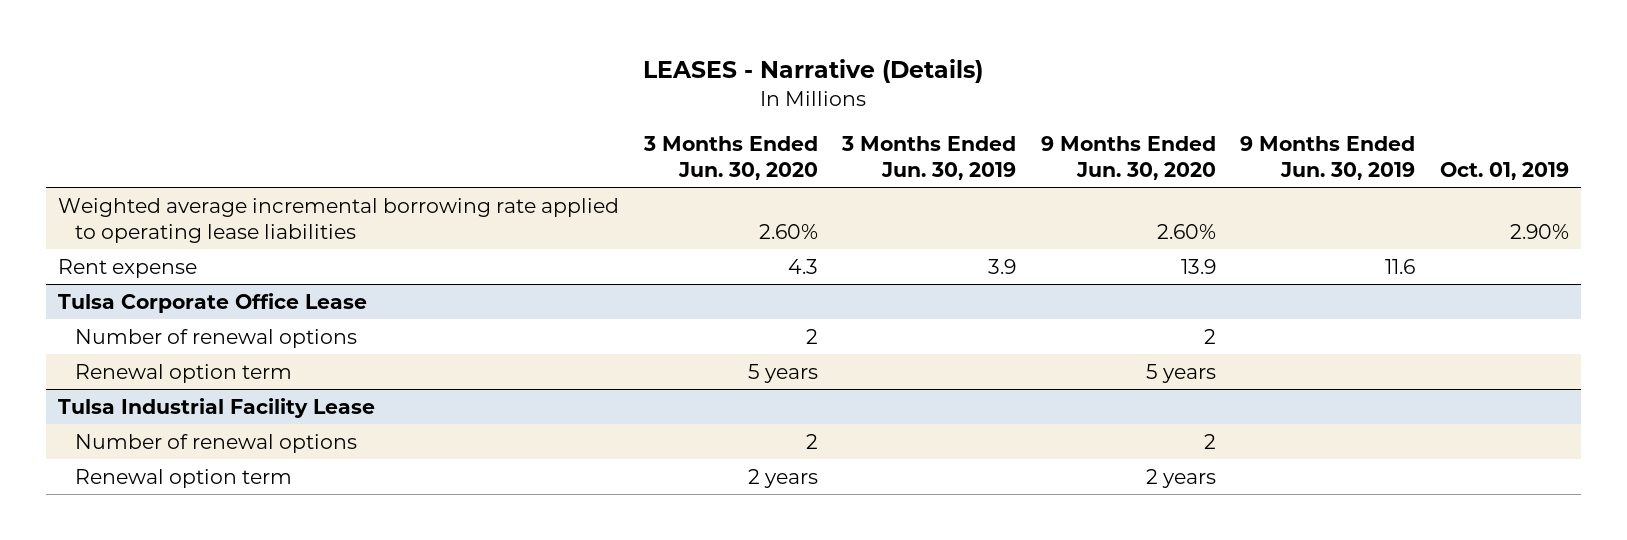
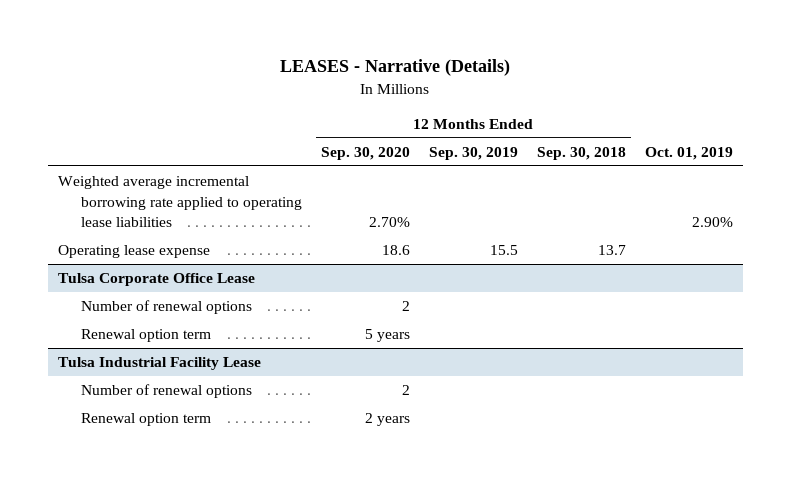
- | 3 Months Ended Jun. 30, 2020 | 3 Months Ended Jun. 30, 2019 | 9 Months Ended Jun. 30, 2020 | 9 Months Ended Jun. 30, 2019 | Oct. 01, 2019
+ | 12 Months Ended Sep. 30, 2020 | 12 Months Ended Sep. 30, 2019 | 12 Months Ended Sep. 30, 2018 | Oct. 01, 2019
- Rent expense | 4.3 | 3.9 | 13.9 | 11.6 |
+ Operating lease expense | 18.6 | 15.5 | 13.7 |

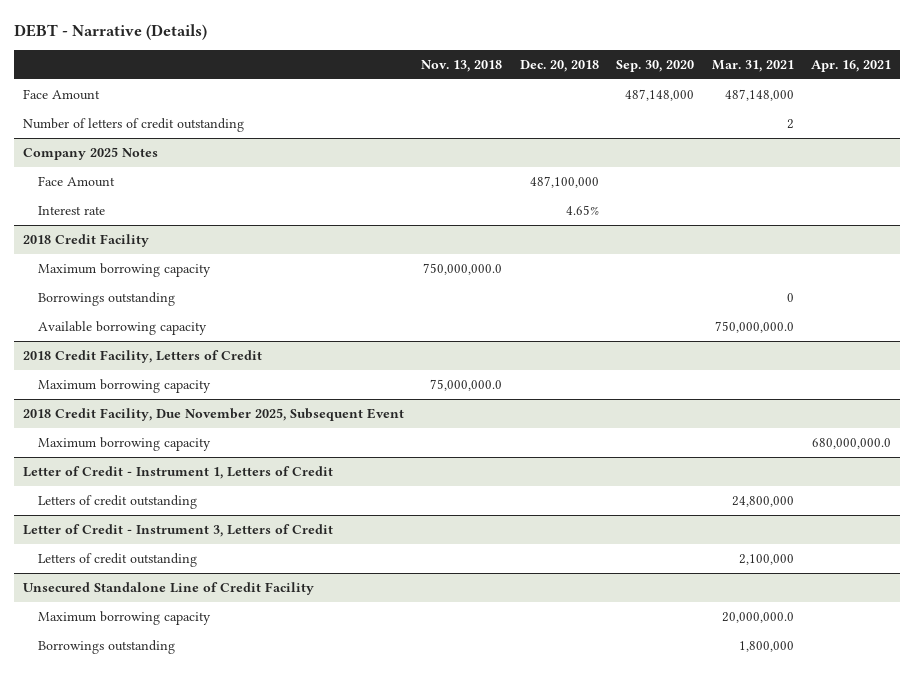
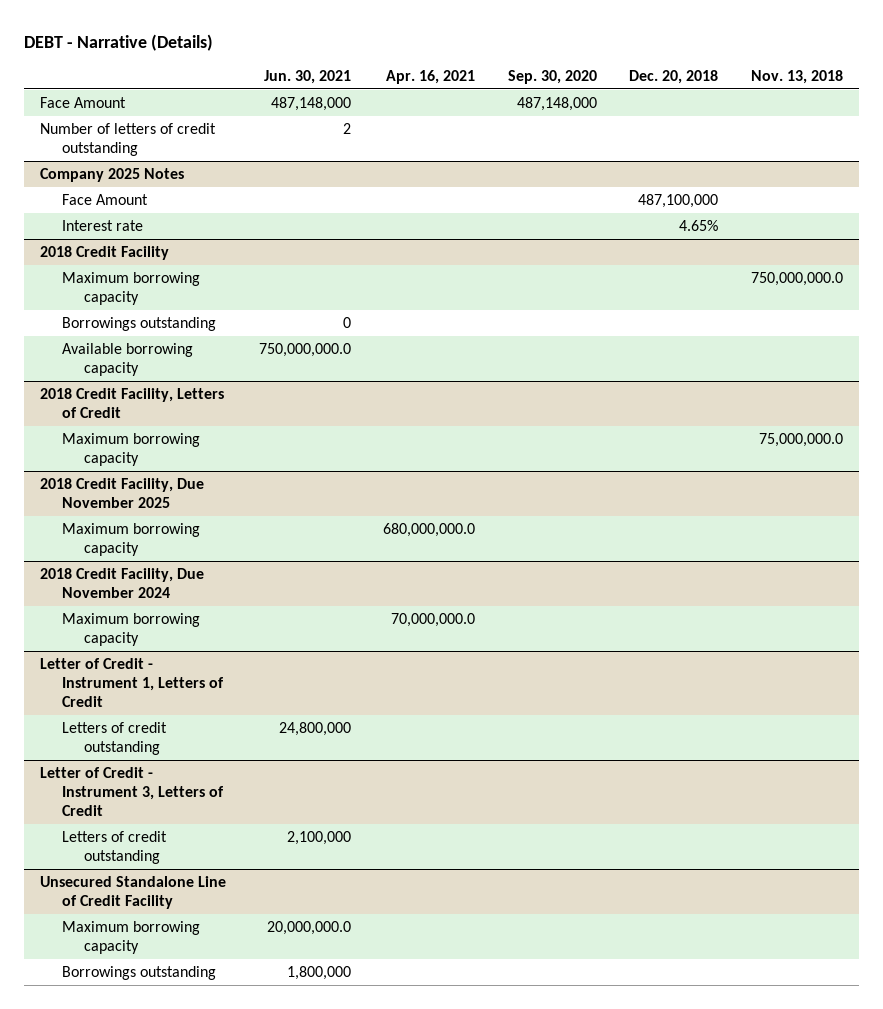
- | Nov. 13, 2018 | Dec. 20, 2018 | Sep. 30, 2020 | Mar. 31, 2021 | Apr. 16, 2021
+ | Jun. 30, 2021 | Apr. 16, 2021 | Sep. 30, 2020 | Dec. 20, 2018 | Nov. 13, 2018
- 2018 Credit Facility, Due November 2025, Subsequent Event
+ 2018 Credit Facility, Due November 2025
+ 2018 Credit Facility, Due November 2024
+ Maximum borrowing capacity | | 70,000,000.0 | | |

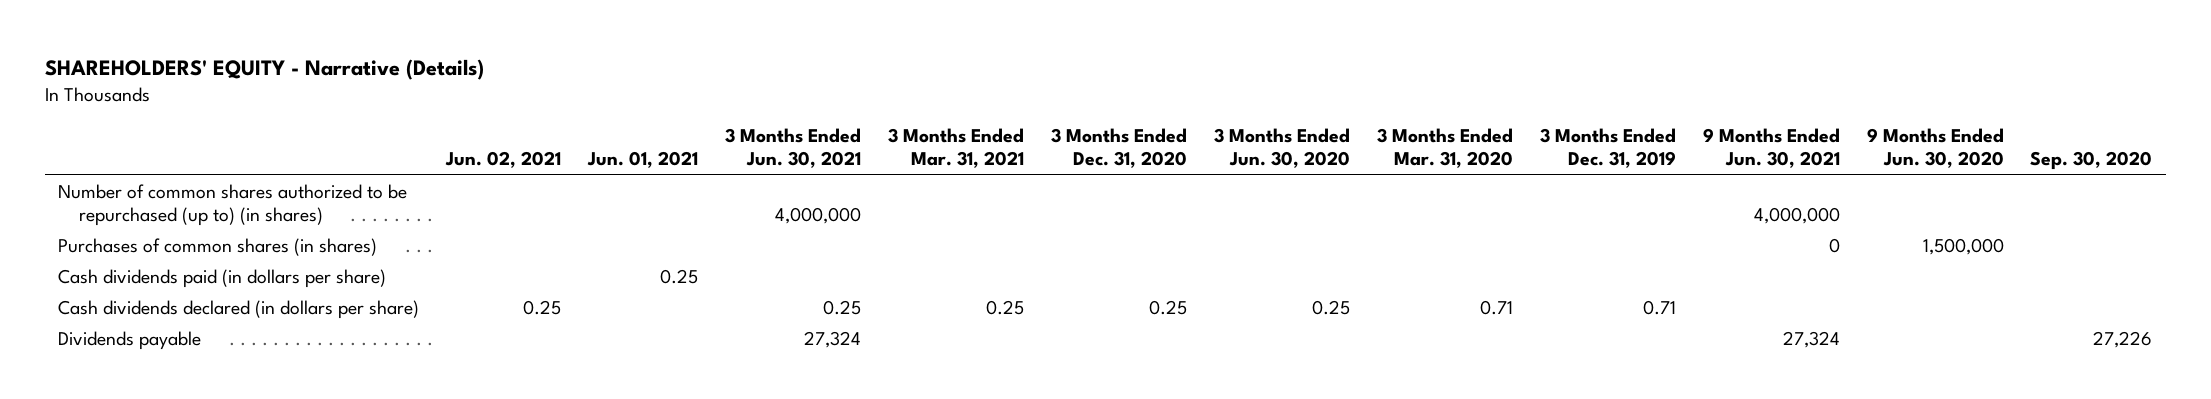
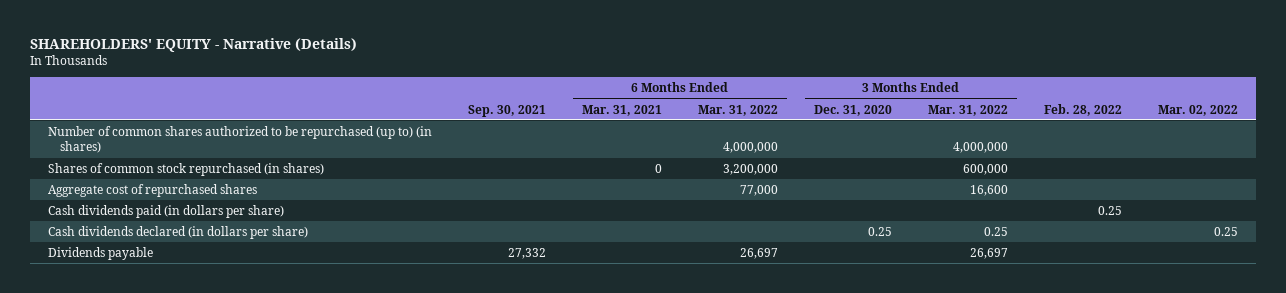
- | Jun. 02, 2021 | Jun. 01, 2021 | 3 Months Ended Jun. 30, 2021 | 3 Months Ended Mar. 31, 2021 | 3 Months Ended Dec. 31, 2020 | 3 Months Ended Jun. 30, 2020 | 3 Months Ended Mar. 31, 2020 | 3 Months Ended Dec. 31, 2019 | 9 Months Ended Jun. 30, 2021 | 9 Months Ended Jun. 30, 2020 | Sep. 30, 2020
+ | Sep. 30, 2021 | 6 Months Ended Mar. 31, 2021 | 6 Months Ended Mar. 31, 2022 | 3 Months Ended Dec. 31, 2020 | 3 Months Ended Mar. 31, 2022 | Feb. 28, 2022 | Mar. 02, 2022
- Purchases of common shares (in shares) | | | | | | | | | 0 | 1,500,000 |
+ Shares of common stock repurchased (in shares) | | 0 | 3,200,000 | | 600,000 | |
+ Aggregate cost of repurchased shares | | | 77,000 | | 16,600 | |

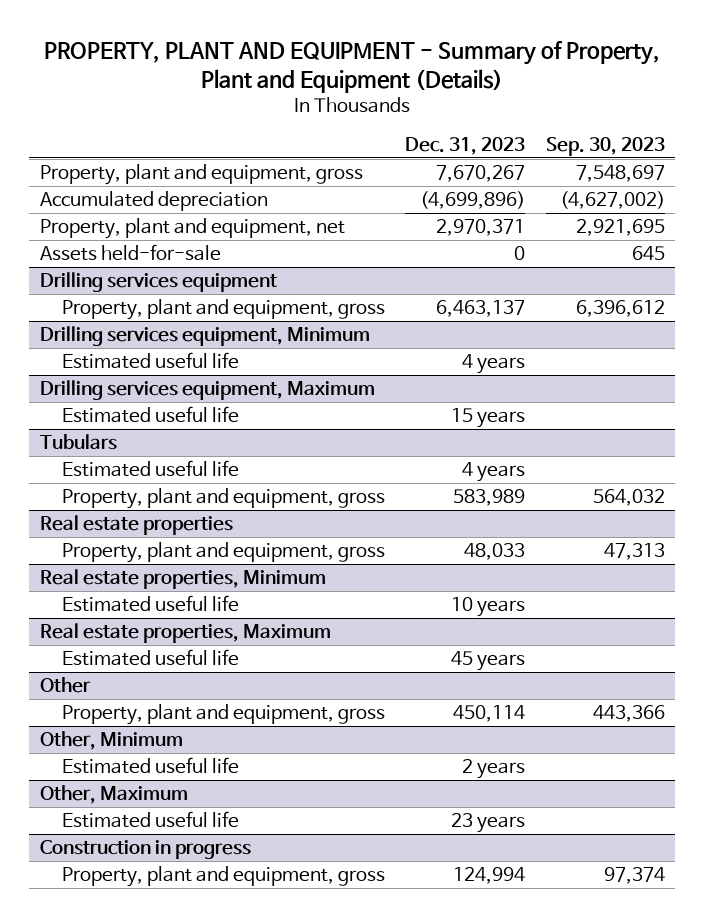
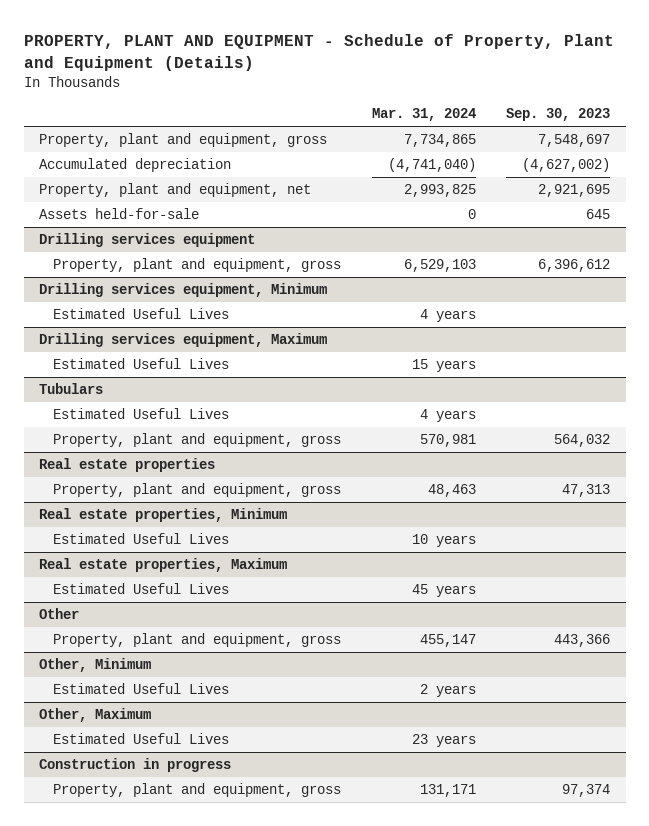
- PROPERTY, PLANT AND EQUIPMENT - Summary of Property, Plant and Equipment (Details)
+ PROPERTY, PLANT AND EQUIPMENT - Schedule of Property, Plant and Equipment (Details)
- | Dec. 31, 2023 | Sep. 30, 2023
+ | Mar. 31, 2024 | Sep. 30, 2023
@ Drilling services equipment, Minimum
- Estimated useful life | 4 years |
+ Estimated Useful Lives | 4 years |
@ Drilling services equipment, Maximum
- Estimated useful life | 15 years |
+ Estimated Useful Lives | 15 years |
@ Tubulars
- Estimated useful life | 4 years |
+ Estimated Useful Lives | 4 years |
@ Real estate properties, Minimum
- Estimated useful life | 10 years |
+ Estimated Useful Lives | 10 years |
@ Real estate properties, Maximum
- Estimated useful life | 45 years |
+ Estimated Useful Lives | 45 years |
@ Other, Minimum
- Estimated useful life | 2 years |
+ Estimated Useful Lives | 2 years |
@ Other, Maximum
- Estimated useful life | 23 years |
+ Estimated Useful Lives | 23 years |

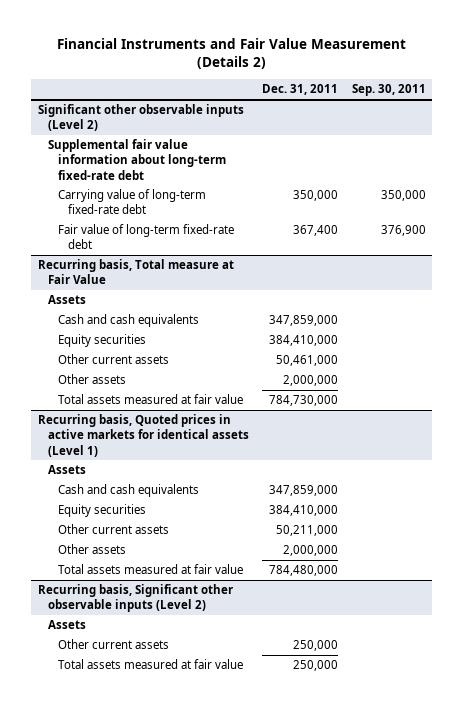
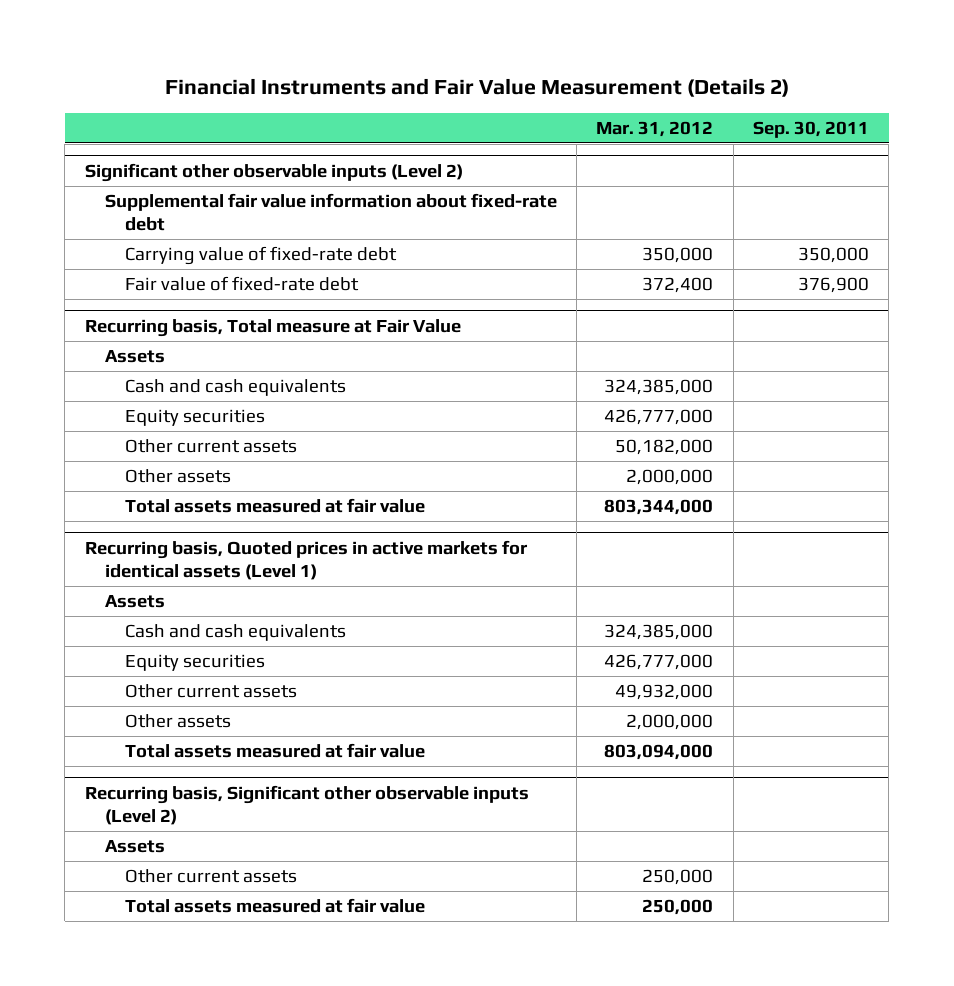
- | Dec. 31, 2011 | Sep. 30, 2011
+ | Mar. 31, 2012 | Sep. 30, 2011
@ Significant other observable inputs (Level 2)
- Supplemental fair value information about long-term fixed-rate debt
- Carrying value of long-term fixed-rate debt | 350,000 | 350,000
- Fair value of long-term fixed-rate debt | 367,400 | 376,900
+ Supplemental fair value information about fixed-rate debt
+ Carrying value of fixed-rate debt | 350,000 | 350,000
+ Fair value of fixed-rate debt | 372,400 | 376,900

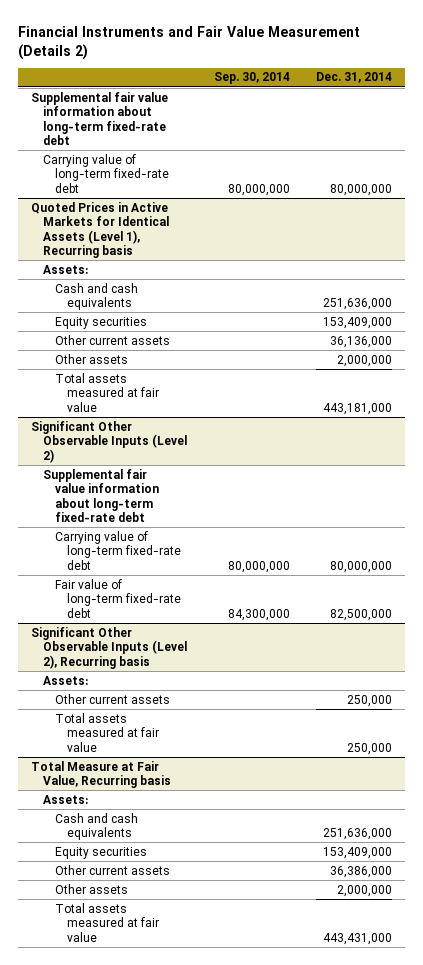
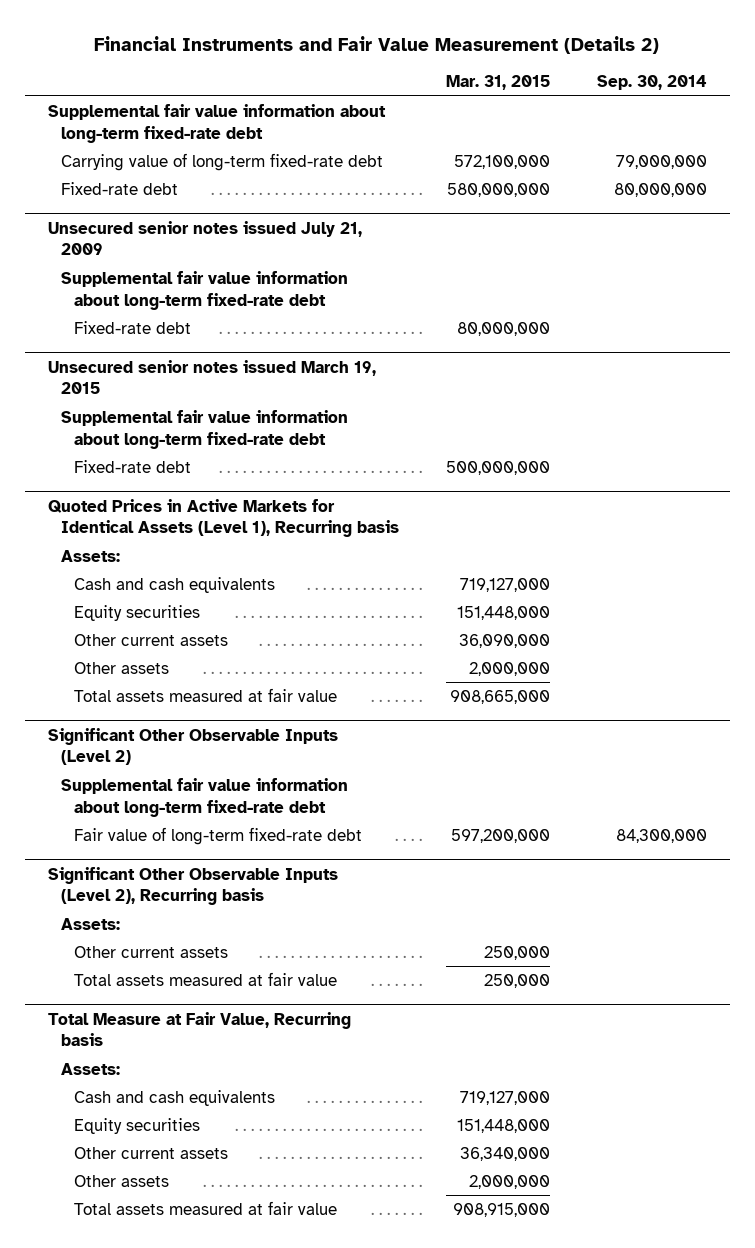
- | Sep. 30, 2014 | Dec. 31, 2014
+ | Mar. 31, 2015 | Sep. 30, 2014
- Carrying value of long-term fixed-rate debt | 80,000,000 | 80,000,000
+ Carrying value of long-term fixed-rate debt | 572,100,000 | 79,000,000
+ Fixed-rate debt | 580,000,000 | 80,000,000
+ Unsecured senior notes issued July 21, 2009
+ Supplemental fair value information about long-term fixed-rate debt
+ Fixed-rate debt | 80,000,000 |
+ Unsecured senior notes issued March 19, 2015
+ Supplemental fair value information about long-term fixed-rate debt
+ Fixed-rate debt | 500,000,000 |
@ Significant Other Observable Inputs (Level 2)
- Carrying value of long-term fixed-rate debt | 80,000,000 | 80,000,000

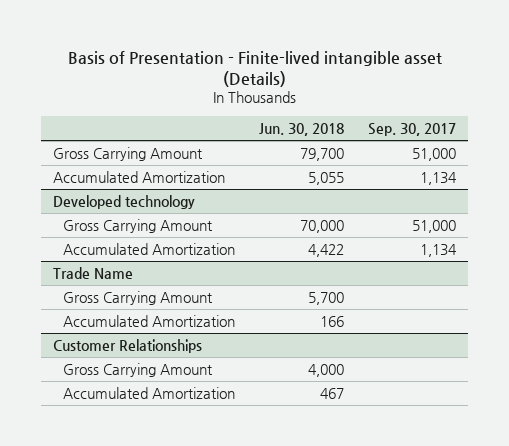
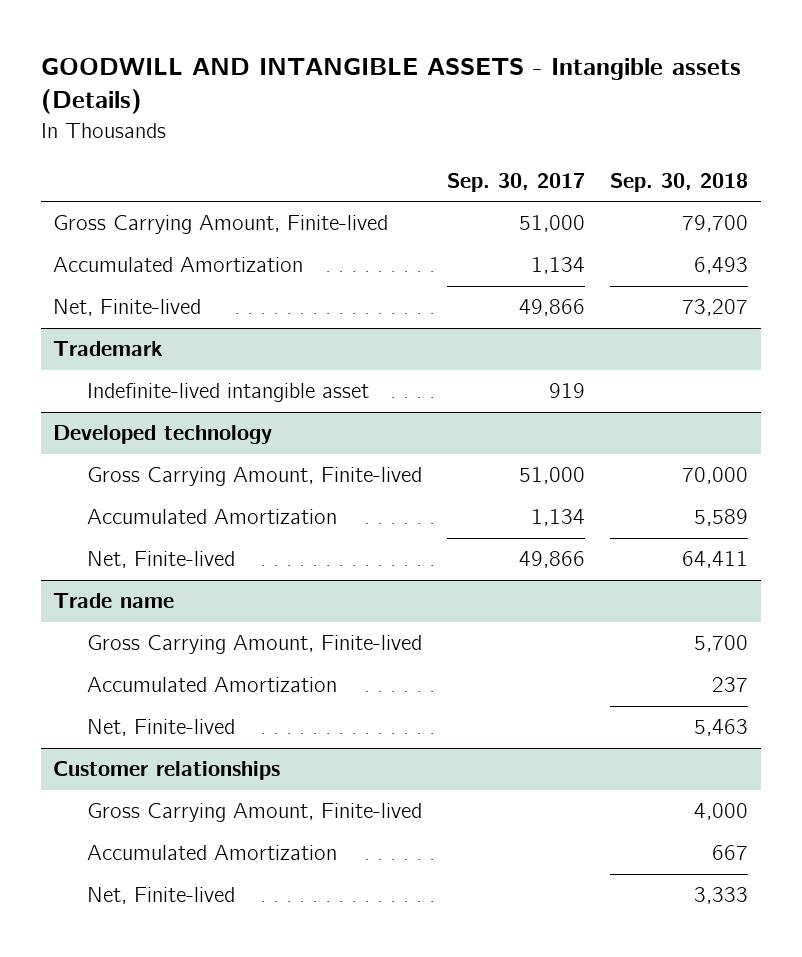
- Basis of Presentation - Finite-lived intangible asset (Details)
+ GOODWILL AND INTANGIBLE ASSETS - Intangible assets (Details)
- | Jun. 30, 2018 | Sep. 30, 2017
+ | Sep. 30, 2017 | Sep. 30, 2018
- Gross Carrying Amount | 79,700 | 51,000
+ Gross Carrying Amount, Finite-lived | 51,000 | 79,700
+ Net, Finite-lived | 49,866 | 73,207
+ Trademark
+ Indefinite-lived intangible asset | 919 |
@ Developed technology
- Gross Carrying Amount | 70,000 | 51,000
+ Gross Carrying Amount, Finite-lived | 51,000 | 70,000
- Trade Name
- Gross Carrying Amount | 5,700 |
@ Developed technology
+ Net, Finite-lived | 49,866 | 64,411
+ Trade name
+ Gross Carrying Amount, Finite-lived | | 5,700
- Customer Relationships
- Gross Carrying Amount | 4,000 |
+ Net, Finite-lived | | 5,463
+ Customer relationships
+ Gross Carrying Amount, Finite-lived | | 4,000
+ Net, Finite-lived | | 3,333

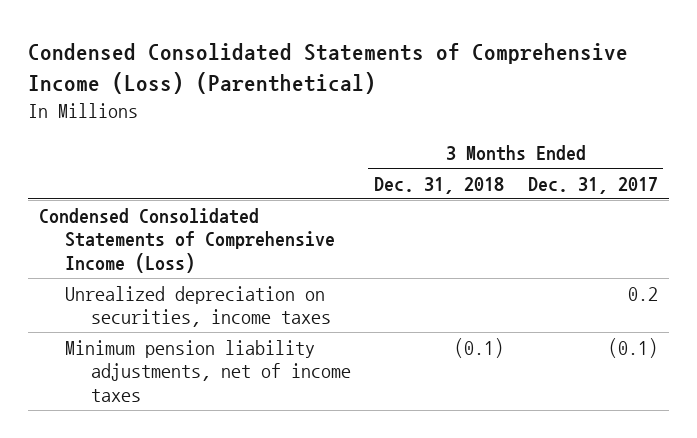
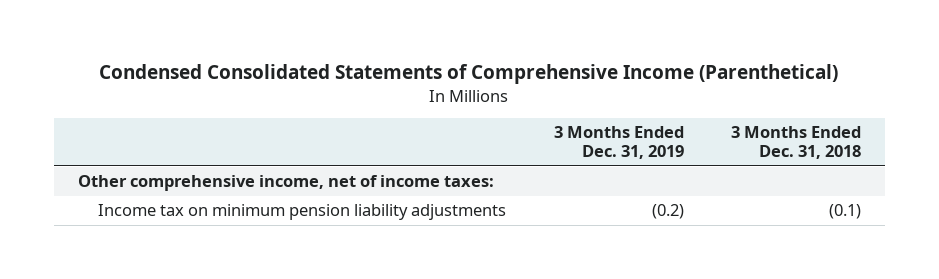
- Condensed Consolidated Statements of Comprehensive Income (Loss) (Parenthetical)
+ Condensed Consolidated Statements of Comprehensive Income (Parenthetical)
- | 3 Months Ended Dec. 31, 2018 | 3 Months Ended Dec. 31, 2017
+ | 3 Months Ended Dec. 31, 2019 | 3 Months Ended Dec. 31, 2018
- Condensed Consolidated Statements of Comprehensive Income (Loss)
- Unrealized depreciation on securities, income taxes | | 0.2
- Minimum pension liability adjustments, net of income taxes | (0.1) | (0.1)
+ Other comprehensive income, net of income taxes:
+ Income tax on minimum pension liability adjustments | (0.2) | (0.1)

